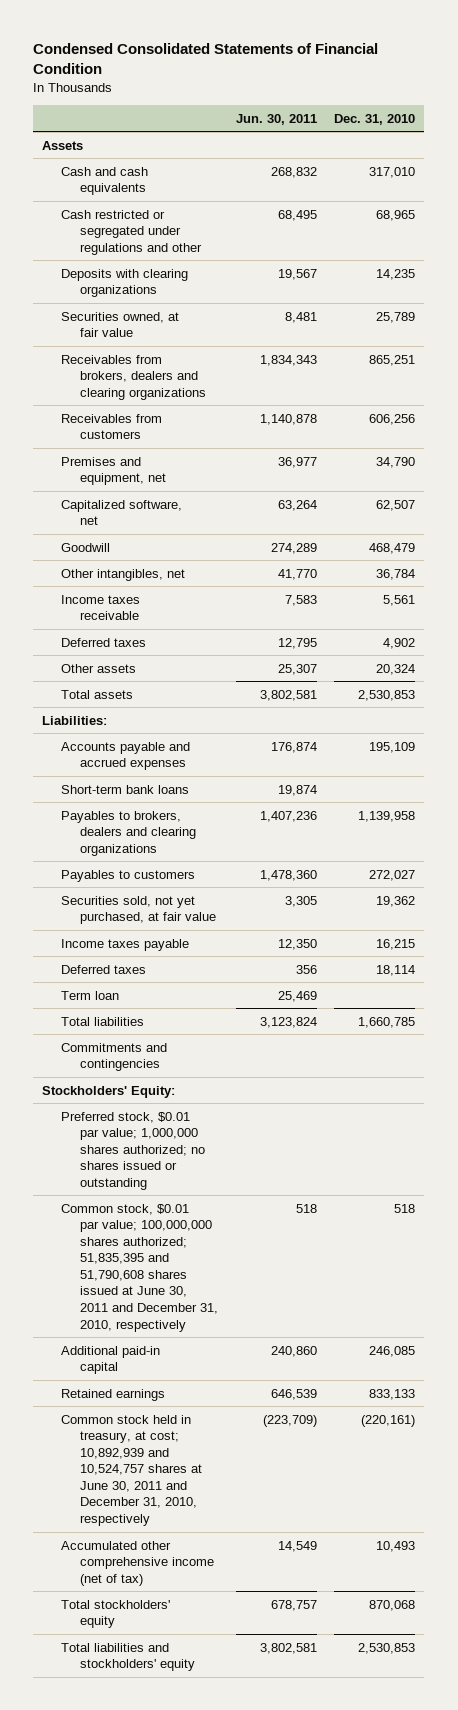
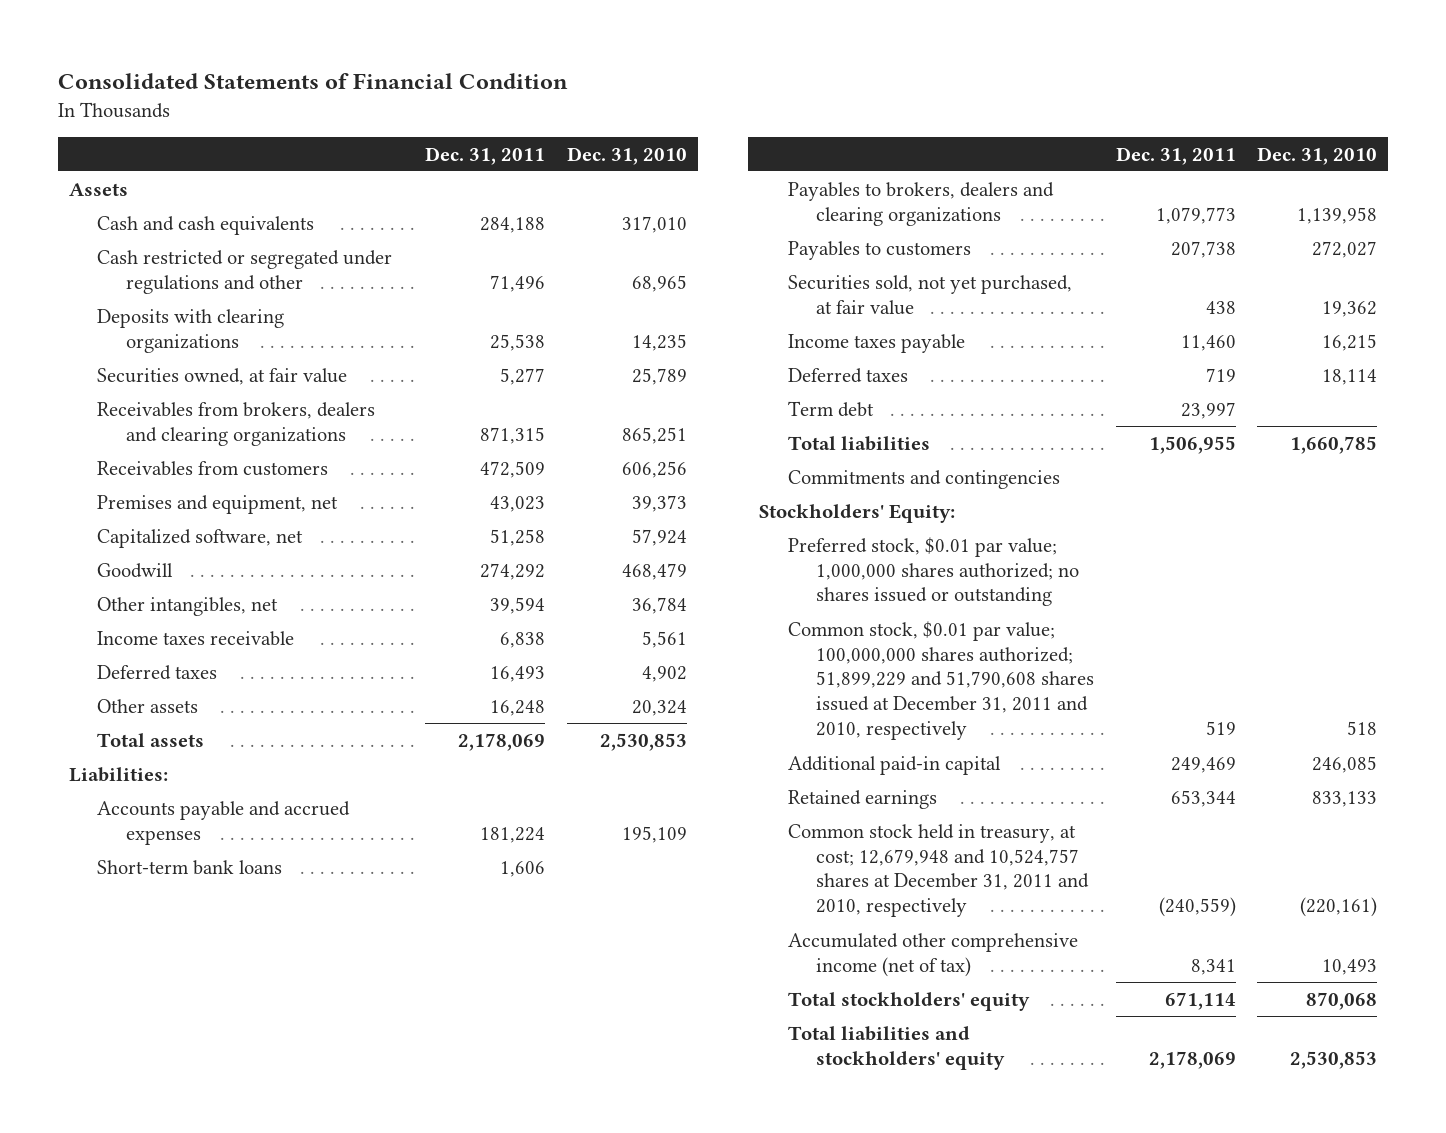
- Condensed Consolidated Statements of Financial Condition
+ Consolidated Statements of Financial Condition
- | Jun. 30, 2011 | Dec. 31, 2010
+ | Dec. 31, 2011 | Dec. 31, 2010
- Premises and equipment, net | 36,977 | 34,790
- Capitalized software, net | 63,264 | 62,507
+ Premises and equipment, net | 43,023 | 39,373
+ Capitalized software, net | 51,258 | 57,924
- Term loan | 25,469 |
+ Term debt | 23,997 |
- Common stock, $0.01 par value; 100,000,000 shares authorized; 51,835,395 and 51,790,608 shares issued at June 30, 2011 and December 31, 2010, respectively | 518 | 518
+ Common stock, $0.01 par value; 100,000,000 shares authorized; 51,899,229 and 51,790,608 shares issued at December 31, 2011 and 2010, respectively | 519 | 518
- Common stock held in treasury, at cost; 10,892,939 and 10,524,757 shares at June 30, 2011 and December 31, 2010, respectively | (223,709) | (220,161)
+ Common stock held in treasury, at cost; 12,679,948 and 10,524,757 shares at December 31, 2011 and 2010, respectively | (240,559) | (220,161)

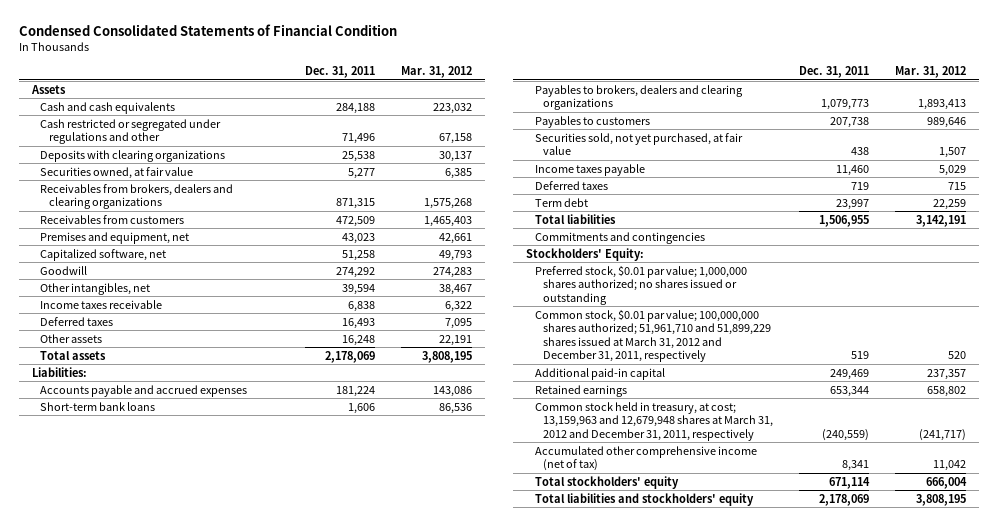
- Consolidated Statements of Financial Condition
+ Condensed Consolidated Statements of Financial Condition
- | Dec. 31, 2011 | Dec. 31, 2010
+ | Dec. 31, 2011 | Mar. 31, 2012
- Common stock, $0.01 par value; 100,000,000 shares authorized; 51,899,229 and 51,790,608 shares issued at December 31, 2011 and 2010, respectively | 519 | 518
+ Common stock, $0.01 par value; 100,000,000 shares authorized; 51,961,710 and 51,899,229 shares issued at March 31, 2012 and December 31, 2011, respectively | 519 | 520
- Common stock held in treasury, at cost; 12,679,948 and 10,524,757 shares at December 31, 2011 and 2010, respectively | (240,559) | (220,161)
+ Common stock held in treasury, at cost; 13,159,963 and 12,679,948 shares at March 31, 2012 and December 31, 2011, respectively | (240,559) | (241,717)

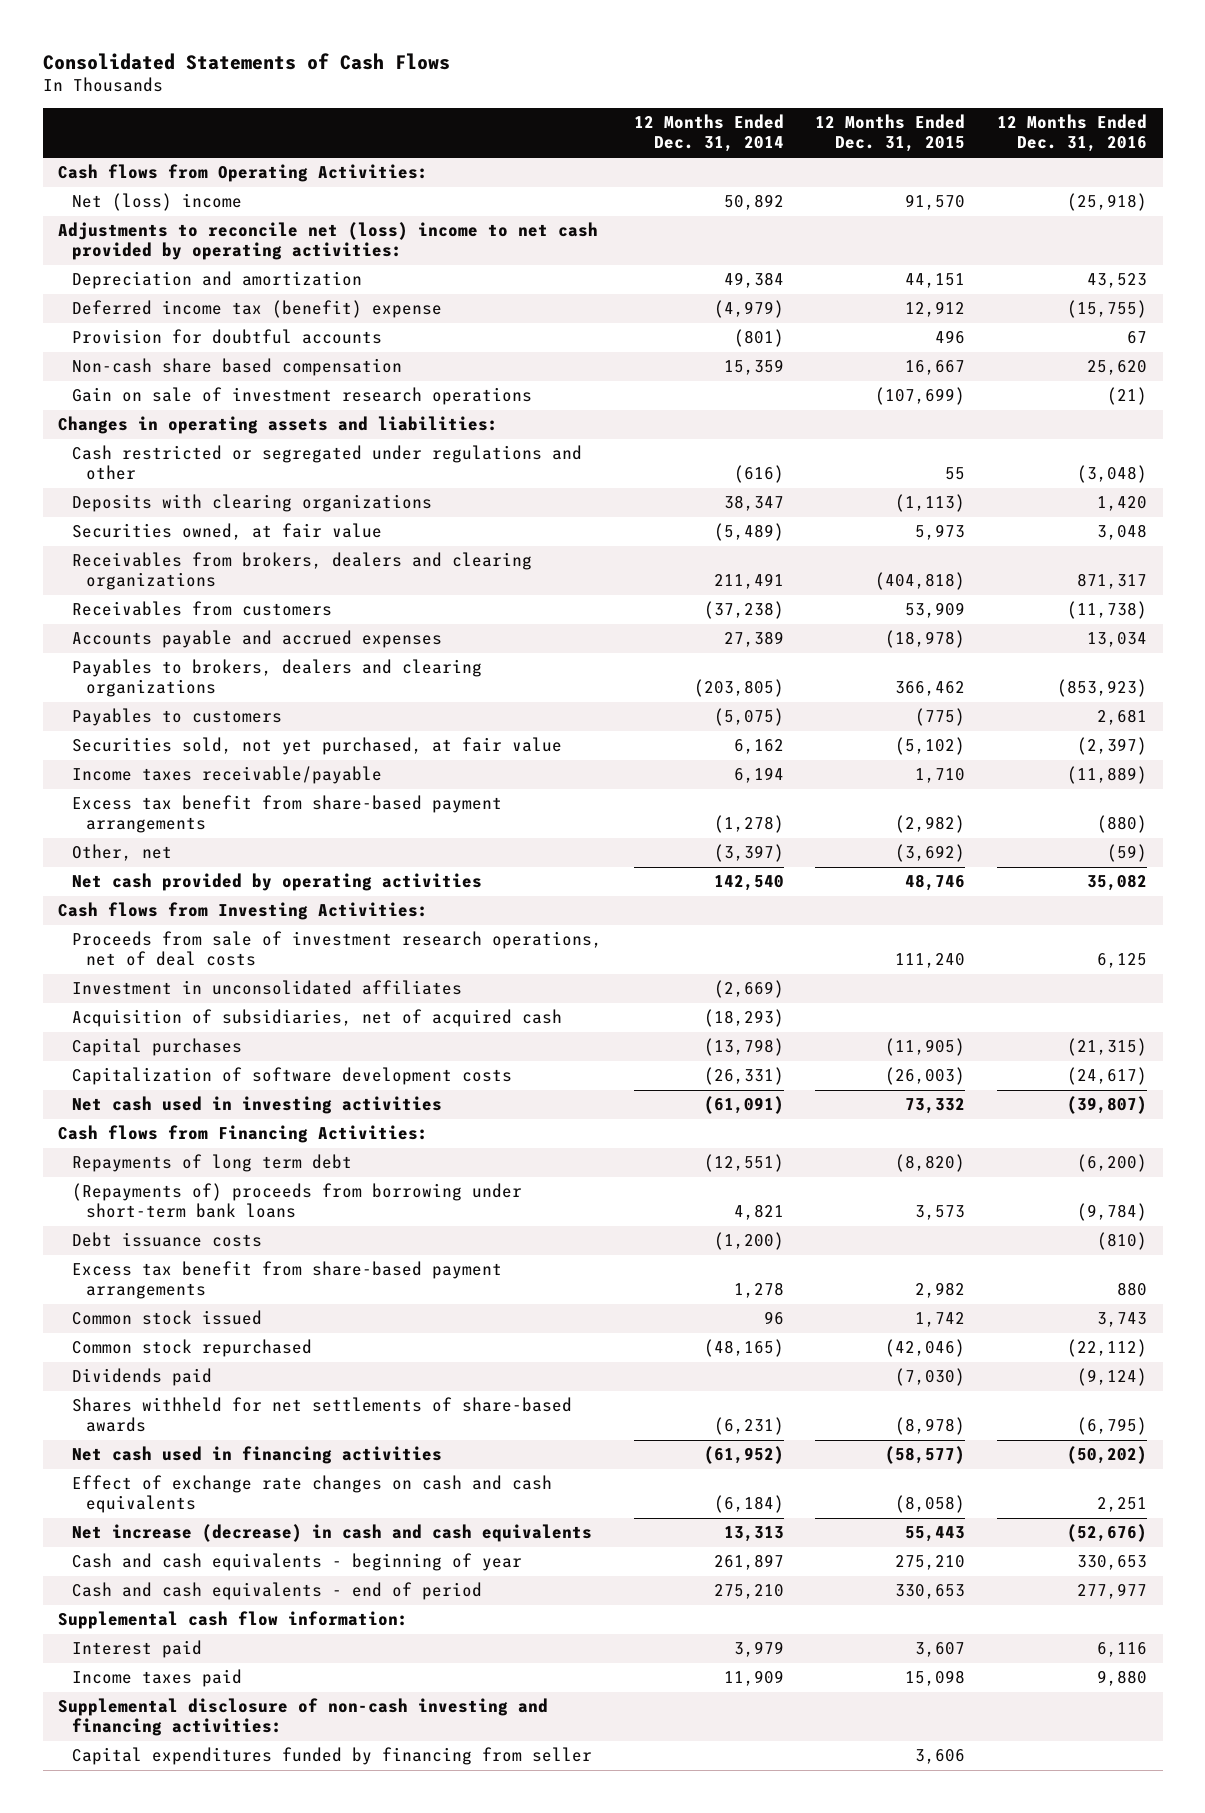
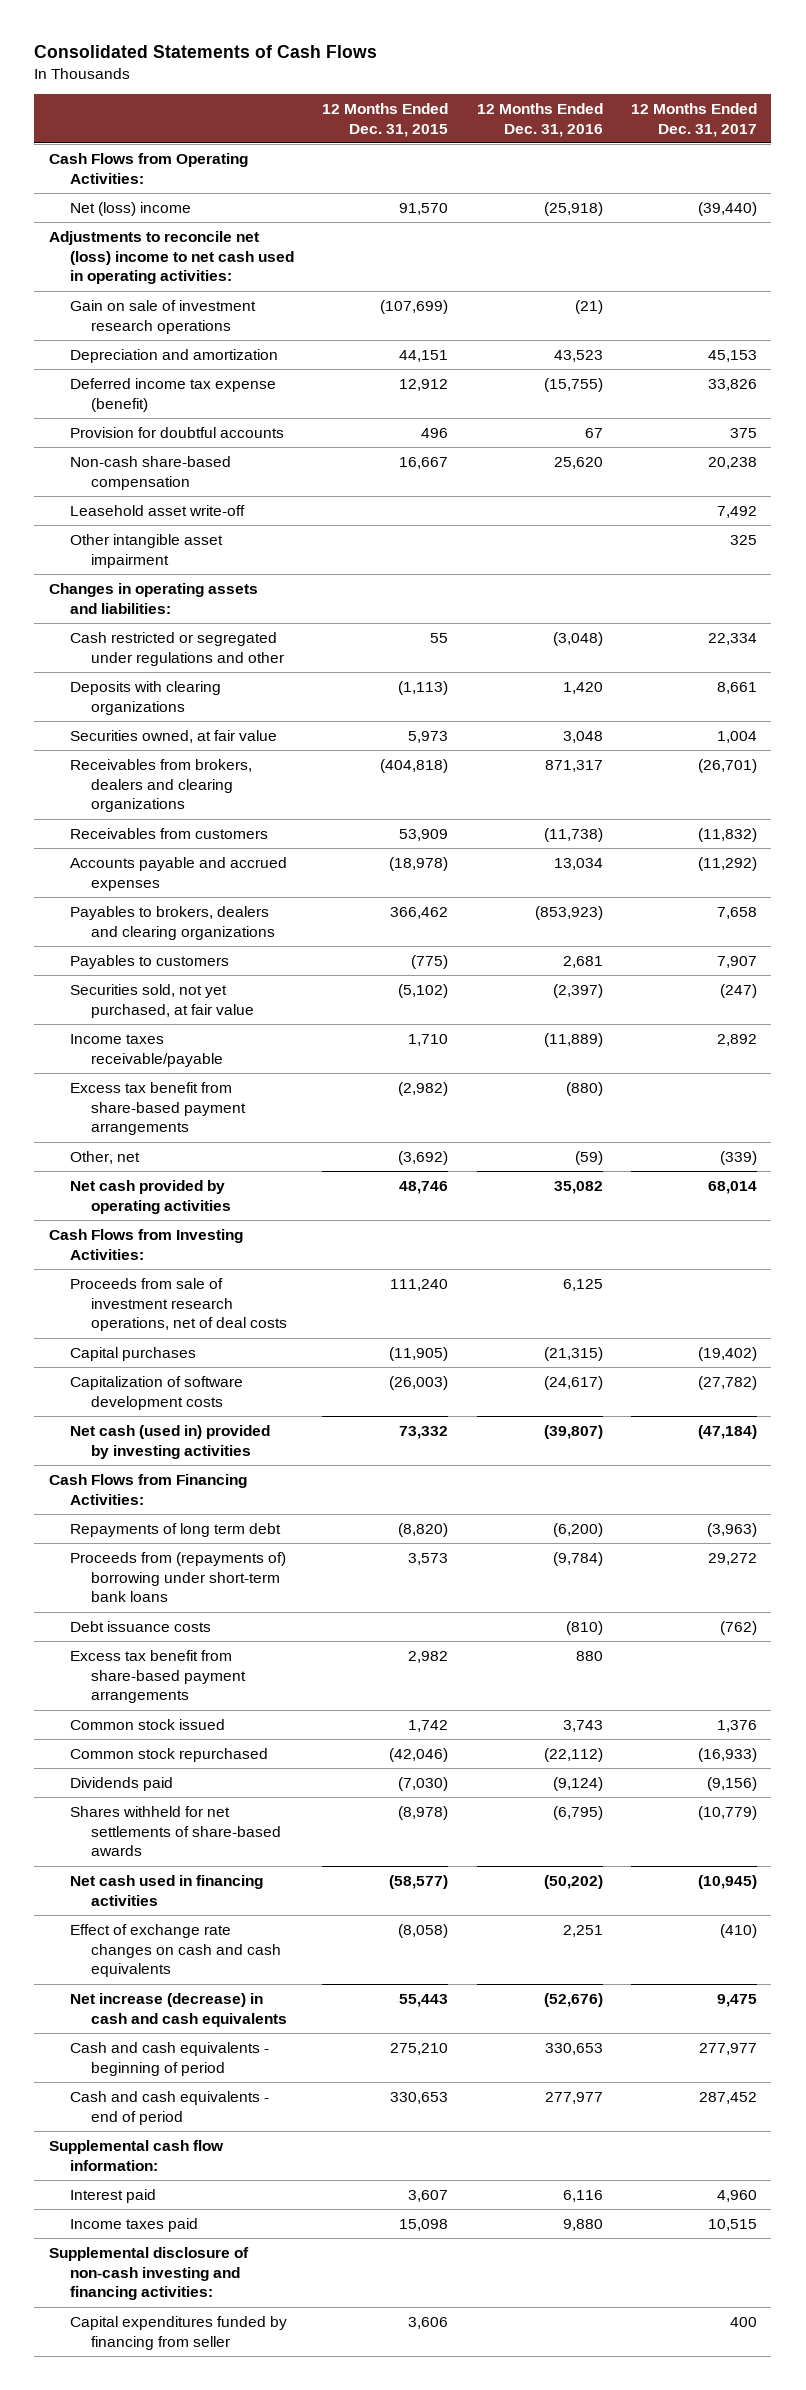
- | 12 Months Ended Dec. 31, 2014 | 12 Months Ended Dec. 31, 2015 | 12 Months Ended Dec. 31, 2016
+ | 12 Months Ended Dec. 31, 2015 | 12 Months Ended Dec. 31, 2016 | 12 Months Ended Dec. 31, 2017
- Cash flows from Operating Activities:
+ Cash Flows from Operating Activities:
- Adjustments to reconcile net (loss) income to net cash provided by operating activities:
+ Adjustments to reconcile net (loss) income to net cash used in operating activities:
moved up: Gain on sale of investment research operations | (107,699) | (21) |
- Deferred income tax (benefit) expense | (4,979) | 12,912 | (15,755)
+ Deferred income tax expense (benefit) | 12,912 | (15,755) | 33,826
- Non-cash share based compensation | 15,359 | 16,667 | 25,620
+ Non-cash share-based compensation | 16,667 | 25,620 | 20,238
+ Leasehold asset write-off | | | 7,492
+ Other intangible asset impairment | | | 325
- Cash flows from Investing Activities:
+ Cash Flows from Investing Activities:
- Investment in unconsolidated affiliates | (2,669) | |
- Acquisition of subsidiaries, net of acquired cash | (18,293) | |
- Net cash used in investing activities | (61,091) | 73,332 | (39,807)
- Cash flows from Financing Activities:
+ Net cash (used in) provided by investing activities | 73,332 | (39,807) | (47,184)
+ Cash Flows from Financing Activities:
- (Repayments of) proceeds from borrowing under short-term bank loans | 4,821 | 3,573 | (9,784)
+ Proceeds from (repayments of) borrowing under short-term bank loans | 3,573 | (9,784) | 29,272
- Cash and cash equivalents - beginning of year | 261,897 | 275,210 | 330,653
+ Cash and cash equivalents - beginning of period | 275,210 | 330,653 | 277,977

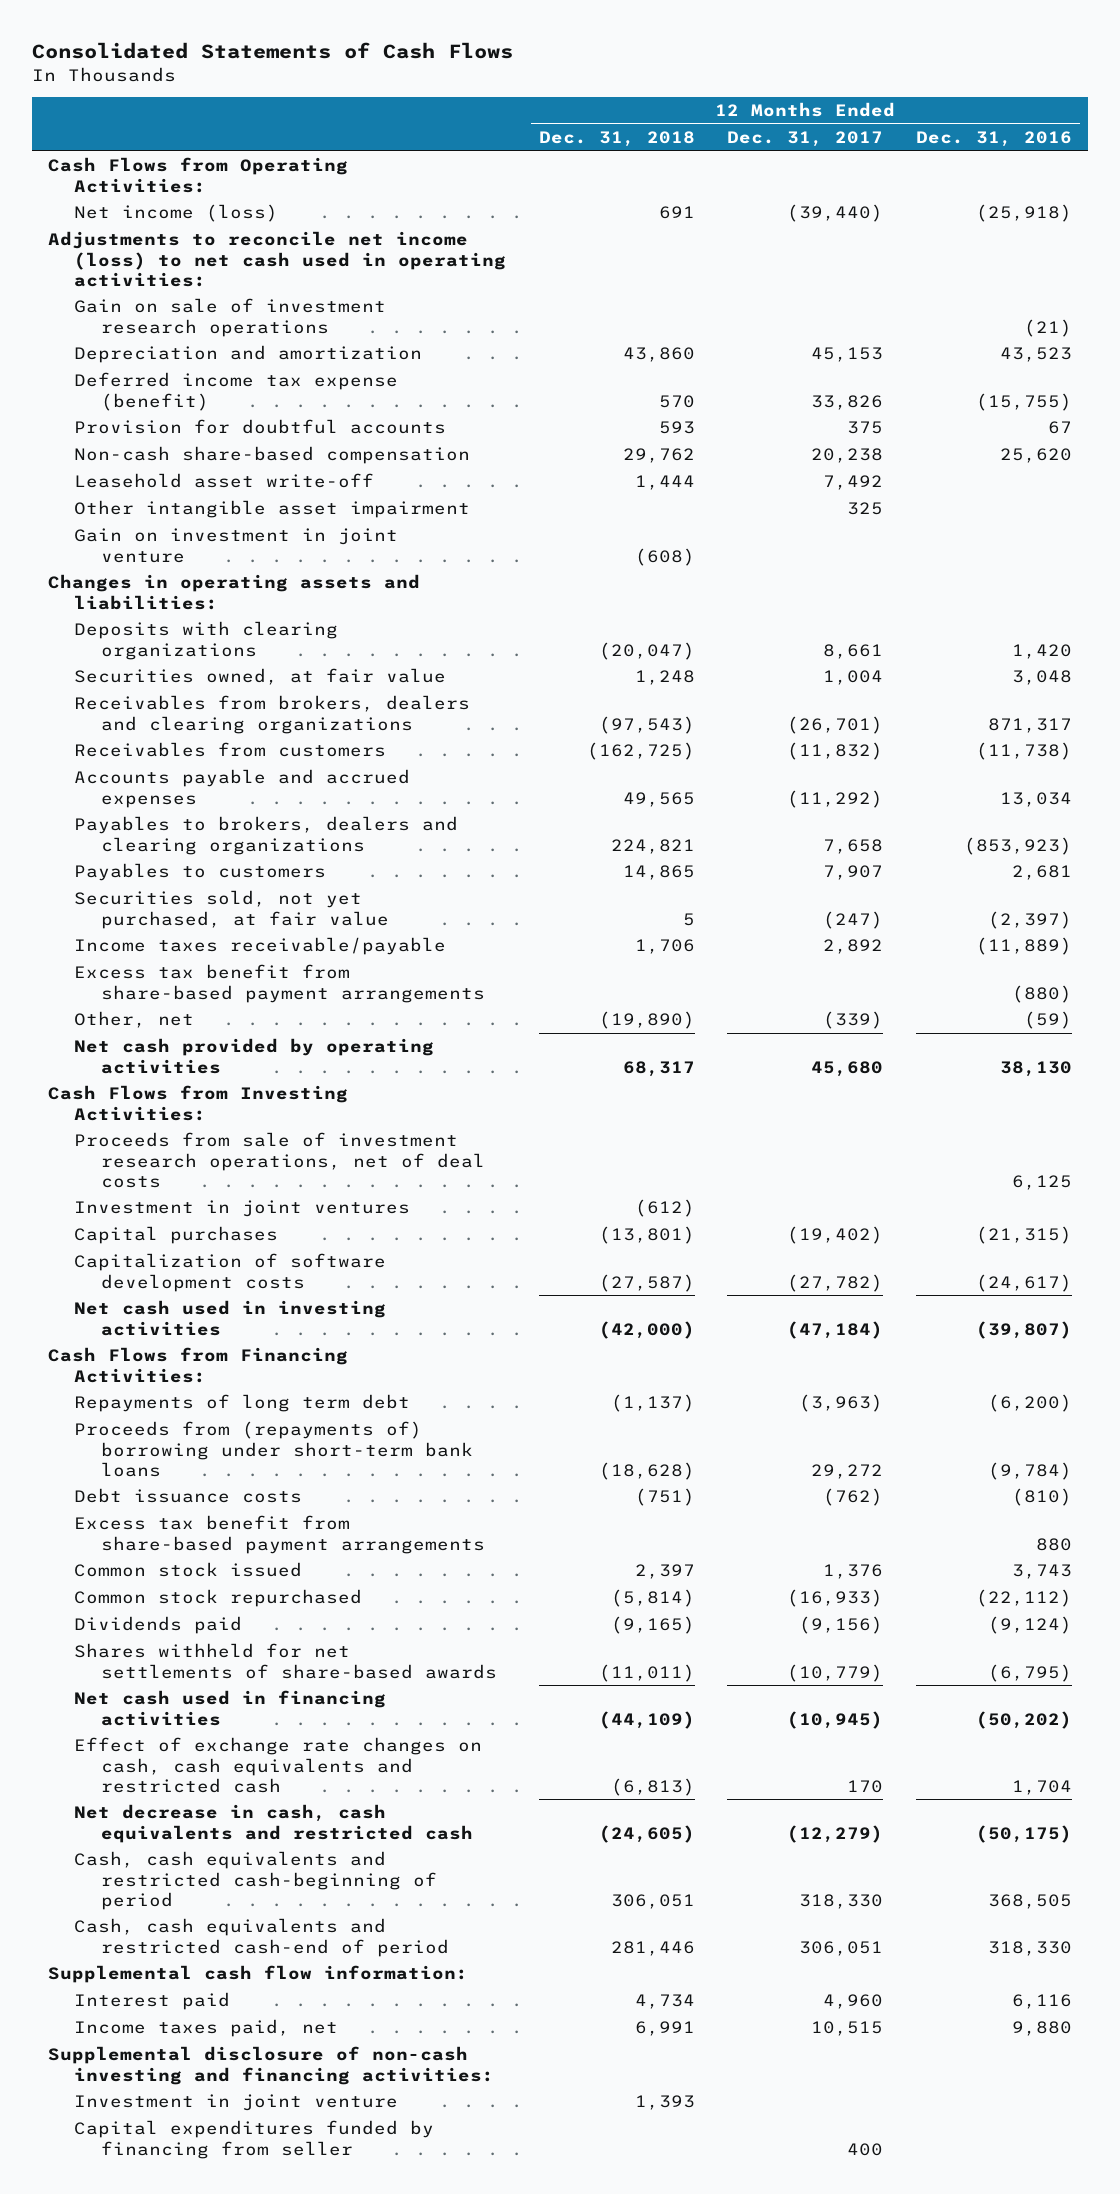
- | 12 Months Ended Dec. 31, 2015 | 12 Months Ended Dec. 31, 2016 | 12 Months Ended Dec. 31, 2017
+ | 12 Months Ended Dec. 31, 2018 | 12 Months Ended Dec. 31, 2017 | 12 Months Ended Dec. 31, 2016
- Net (loss) income | 91,570 | (25,918) | (39,440)
- Adjustments to reconcile net (loss) income to net cash used in operating activities:
+ Net income (loss) | 691 | (39,440) | (25,918)
+ Adjustments to reconcile net income (loss) to net cash used in operating activities:
+ Gain on investment in joint venture | (608) | |
- Cash restricted or segregated under regulations and other | 55 | (3,048) | 22,334
- Net cash provided by operating activities | 48,746 | 35,082 | 68,014
+ Net cash provided by operating activities | 68,317 | 45,680 | 38,130
+ Investment in joint ventures | (612) | |
- Net cash (used in) provided by investing activities | 73,332 | (39,807) | (47,184)
+ Net cash used in investing activities | (42,000) | (47,184) | (39,807)
- Effect of exchange rate changes on cash and cash equivalents | (8,058) | 2,251 | (410)
- Net increase (decrease) in cash and cash equivalents | 55,443 | (52,676) | 9,475
- Cash and cash equivalents - beginning of period | 275,210 | 330,653 | 277,977
- Cash and cash equivalents - end of period | 330,653 | 277,977 | 287,452
+ Effect of exchange rate changes on cash, cash equivalents and restricted cash | (6,813) | 170 | 1,704
+ Net decrease in cash, cash equivalents and restricted cash | (24,605) | (12,279) | (50,175)
+ Cash, cash equivalents and restricted cash-beginning of period | 306,051 | 318,330 | 368,505
+ Cash, cash equivalents and restricted cash-end of period | 281,446 | 306,051 | 318,330
- Income taxes paid | 15,098 | 9,880 | 10,515
+ Income taxes paid, net | 6,991 | 10,515 | 9,880
+ Investment in joint venture | 1,393 | |

